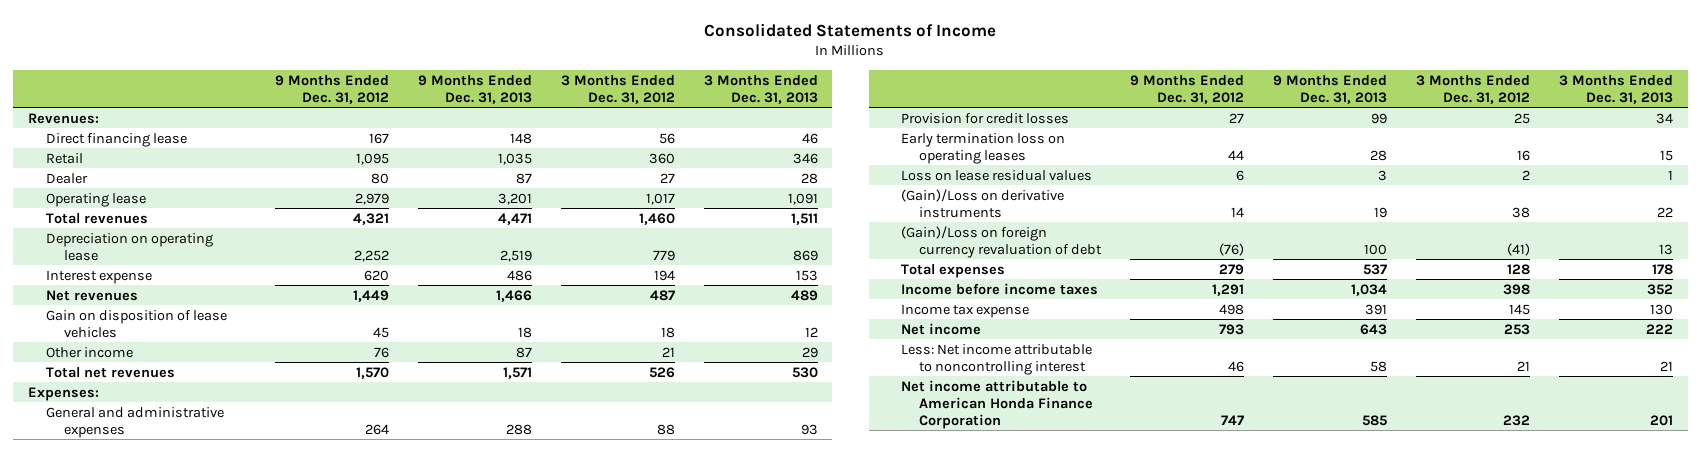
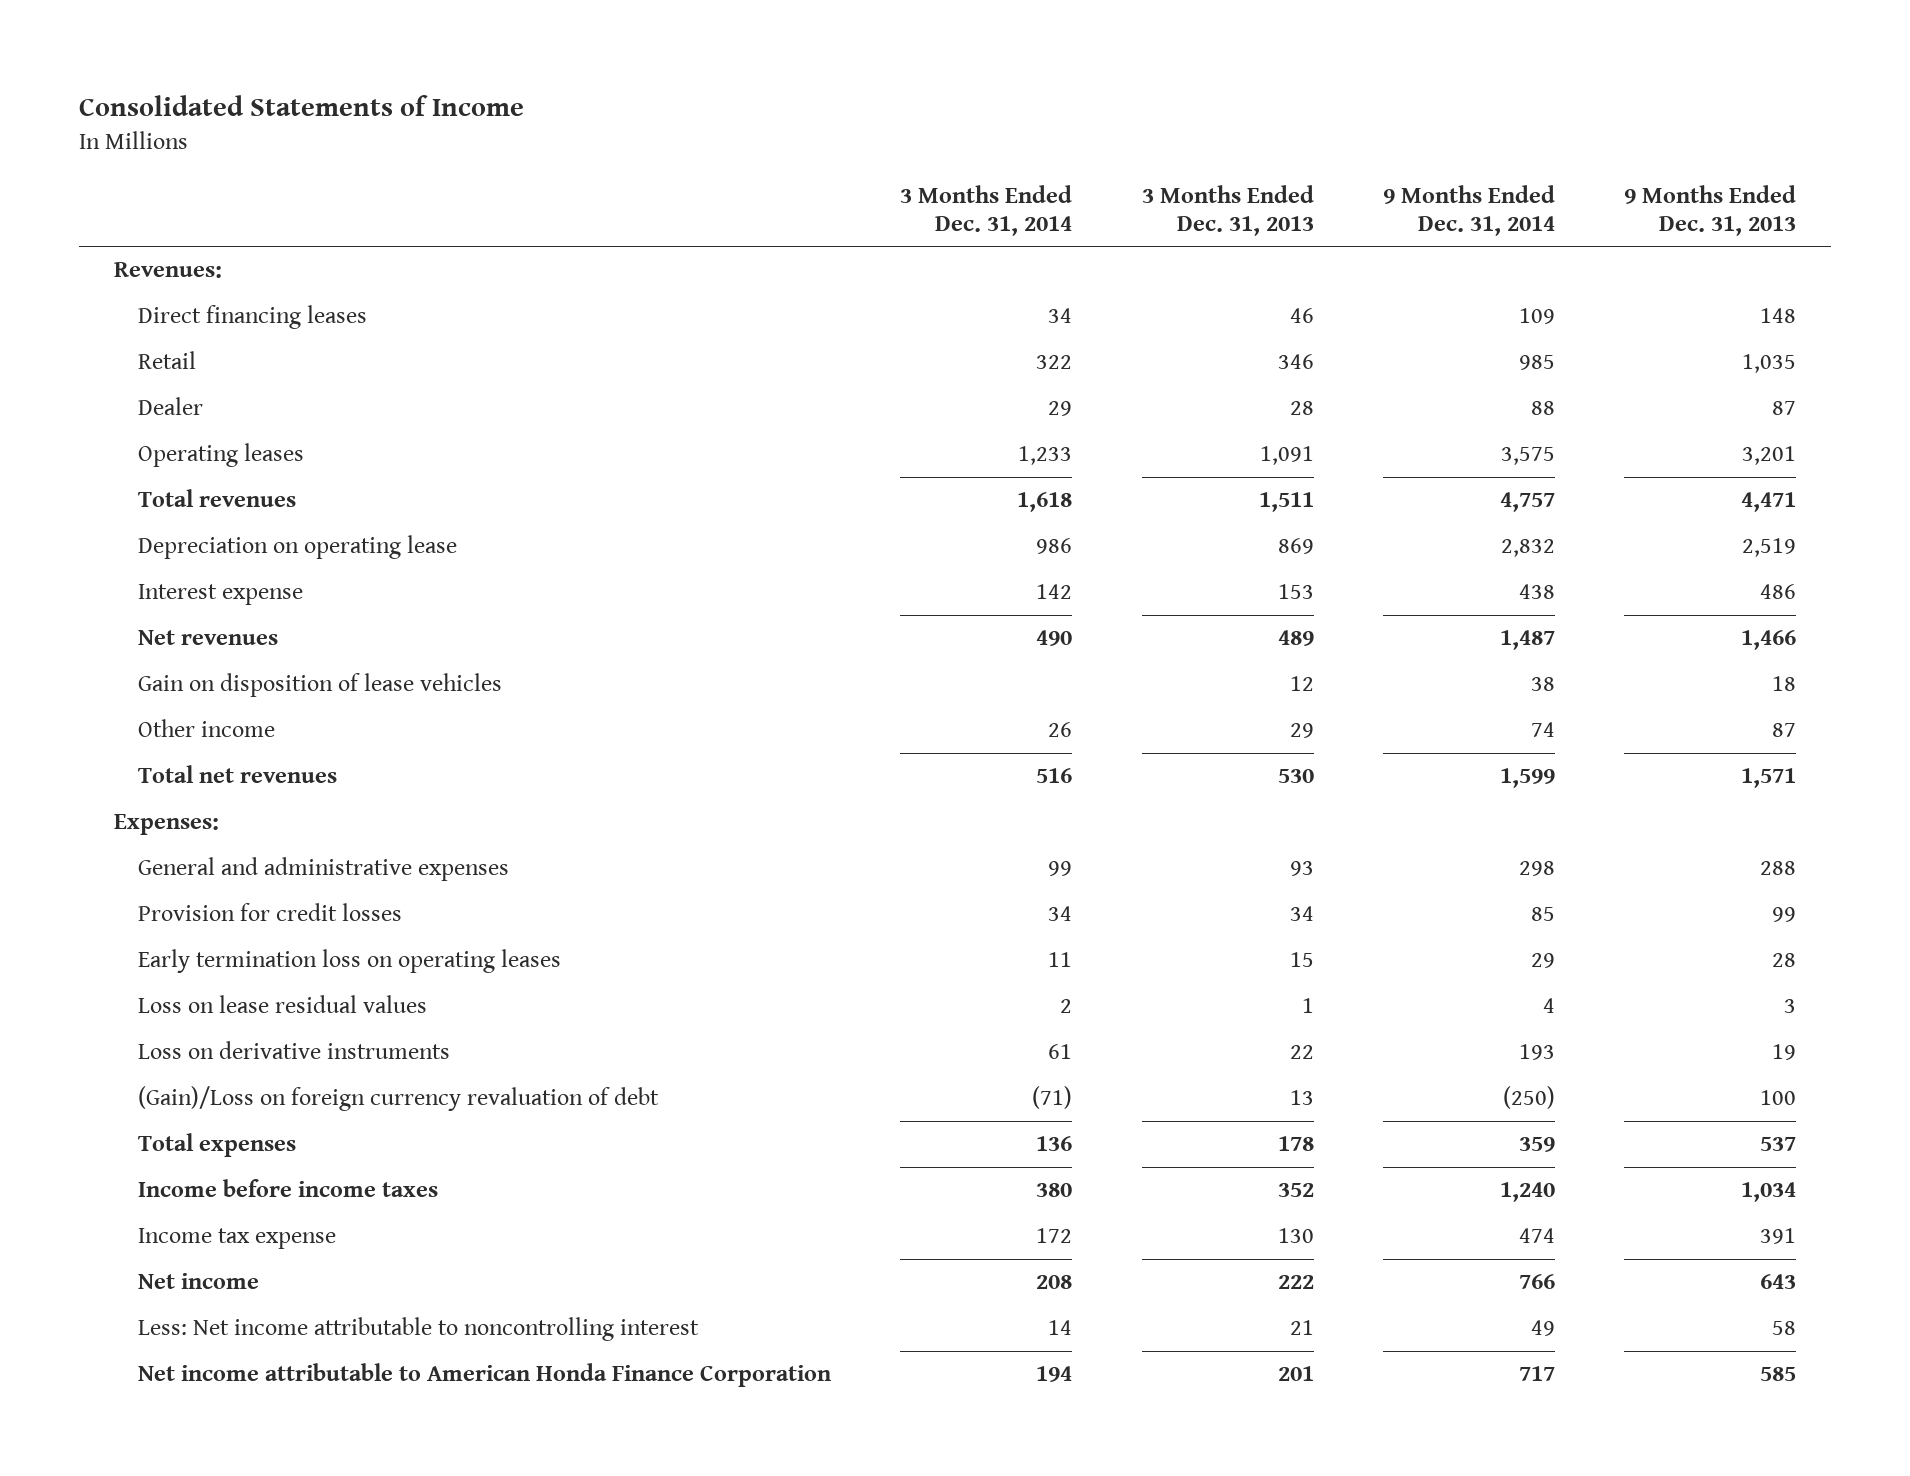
- | 9 Months Ended Dec. 31, 2012 | 9 Months Ended Dec. 31, 2013 | 3 Months Ended Dec. 31, 2012 | 3 Months Ended Dec. 31, 2013
+ | 3 Months Ended Dec. 31, 2014 | 3 Months Ended Dec. 31, 2013 | 9 Months Ended Dec. 31, 2014 | 9 Months Ended Dec. 31, 2013
- Direct financing lease | 167 | 148 | 56 | 46
+ Direct financing leases | 34 | 46 | 109 | 148
- Operating lease | 2,979 | 3,201 | 1,017 | 1,091
+ Operating leases | 1,233 | 1,091 | 3,575 | 3,201
- (Gain)/Loss on derivative instruments | 14 | 19 | 38 | 22
+ Loss on derivative instruments | 61 | 22 | 193 | 19

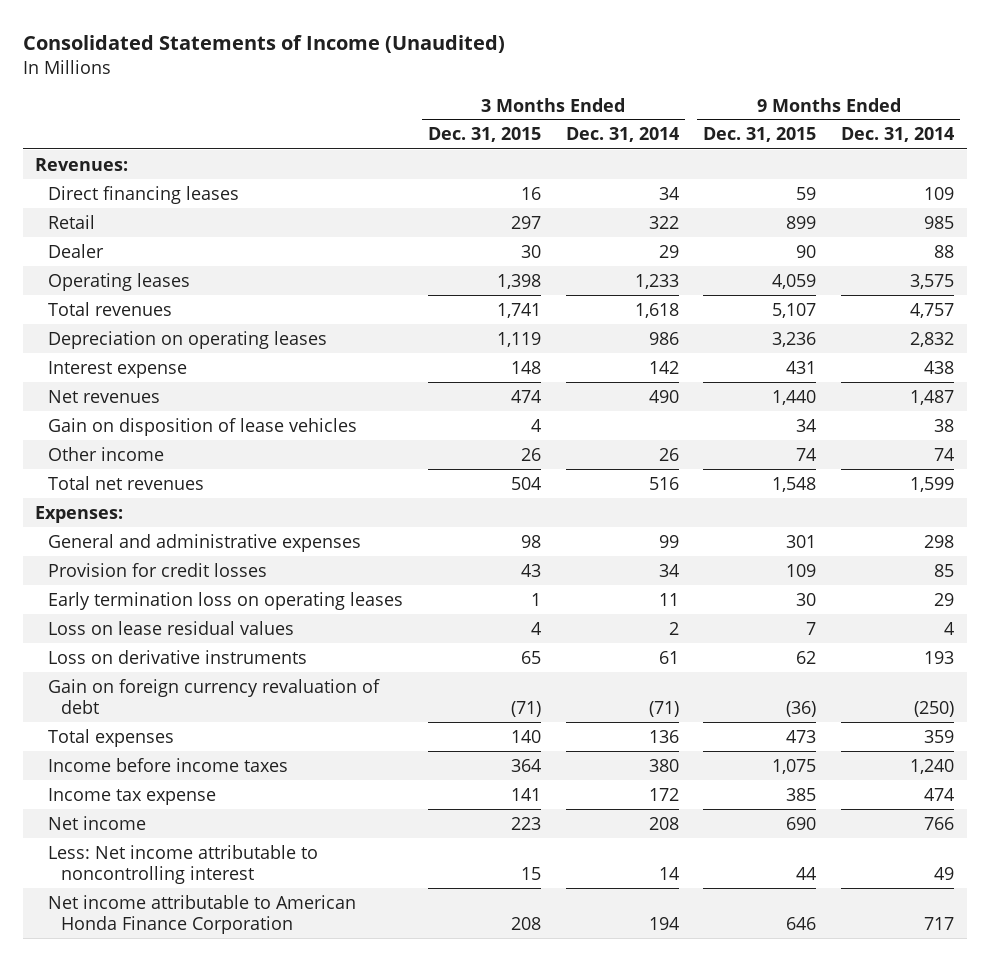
- Consolidated Statements of Income
+ Consolidated Statements of Income (Unaudited)
- | 3 Months Ended Dec. 31, 2014 | 3 Months Ended Dec. 31, 2013 | 9 Months Ended Dec. 31, 2014 | 9 Months Ended Dec. 31, 2013
+ | 3 Months Ended Dec. 31, 2015 | 3 Months Ended Dec. 31, 2014 | 9 Months Ended Dec. 31, 2015 | 9 Months Ended Dec. 31, 2014
- Depreciation on operating lease | 986 | 869 | 2,832 | 2,519
+ Depreciation on operating leases | 1,119 | 986 | 3,236 | 2,832
- (Gain)/Loss on foreign currency revaluation of debt | (71) | 13 | (250) | 100
+ Gain on foreign currency revaluation of debt | (71) | (71) | (36) | (250)

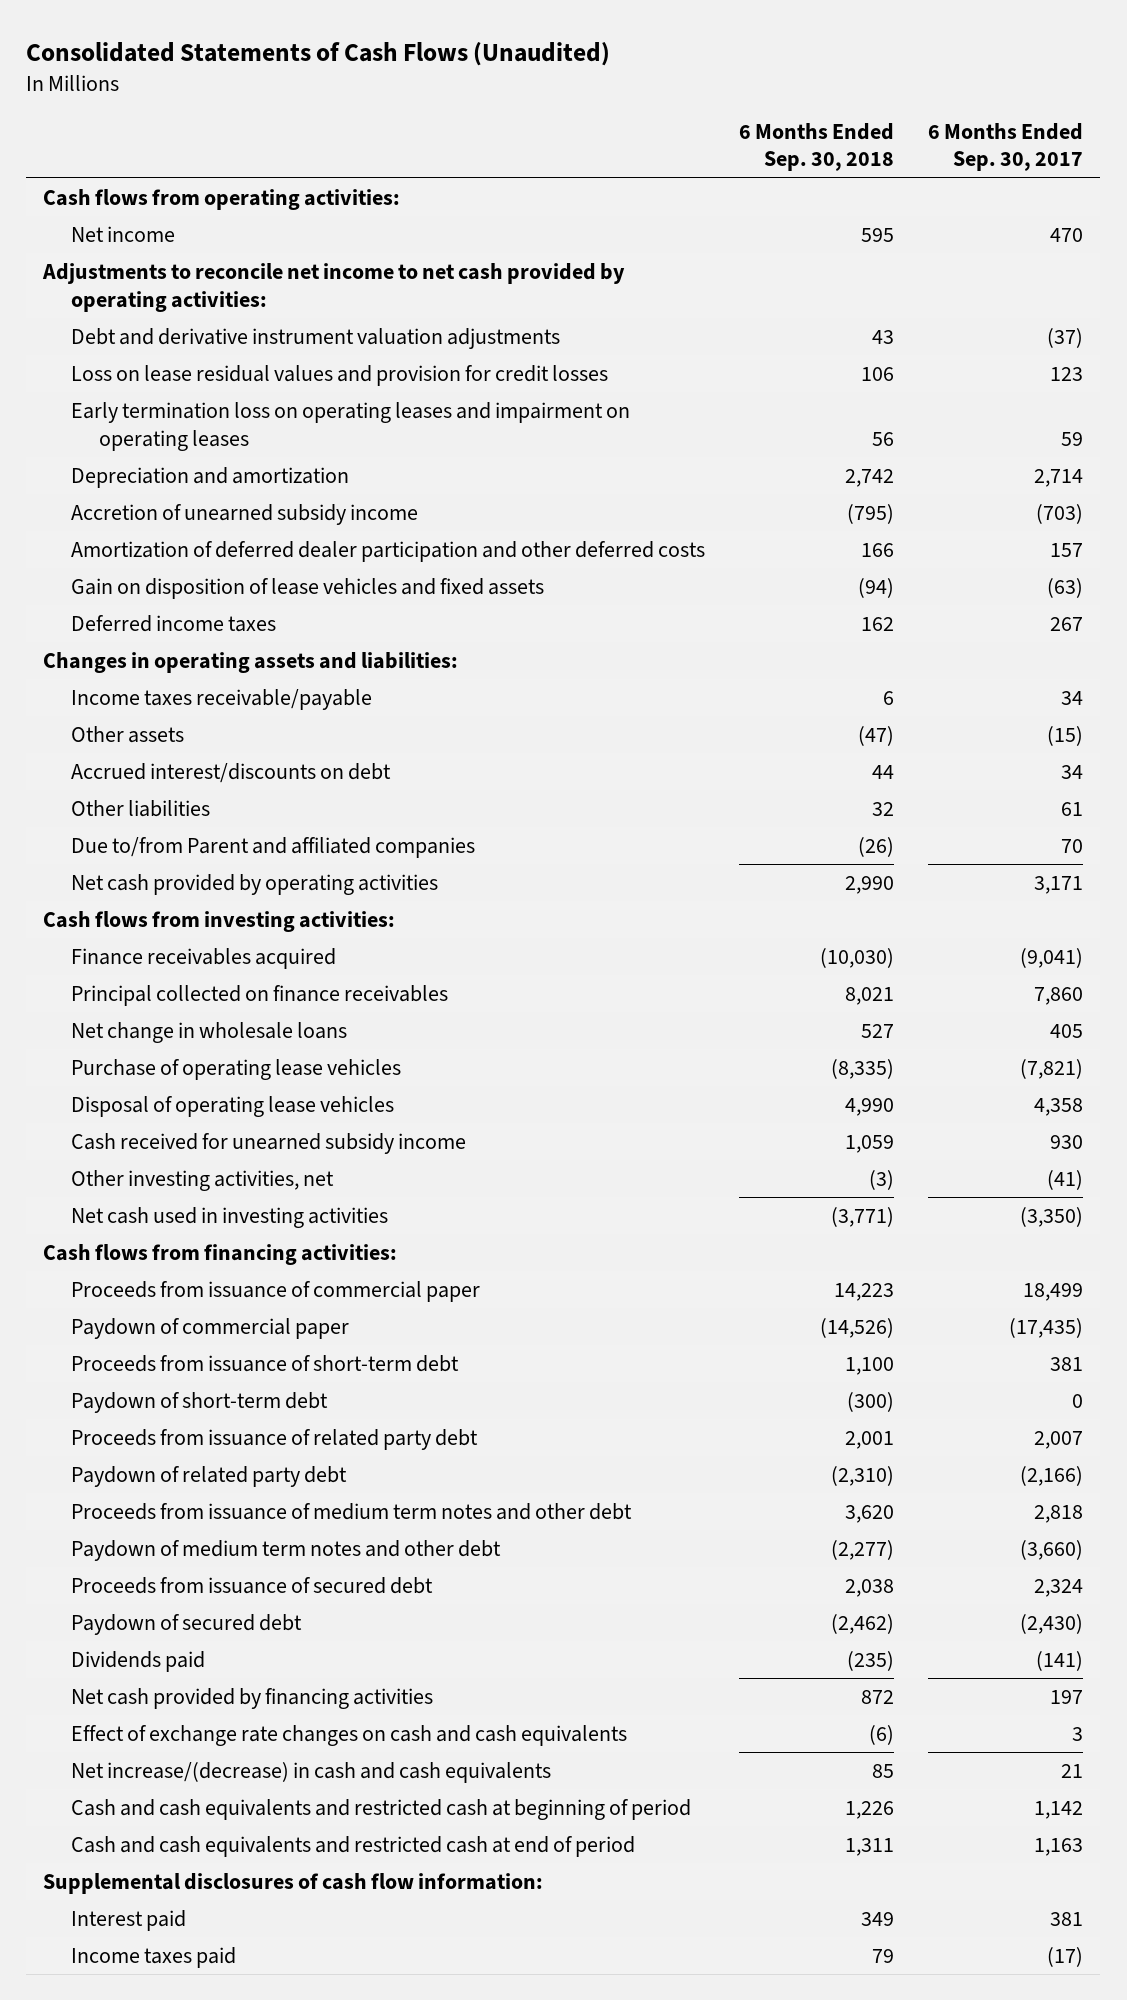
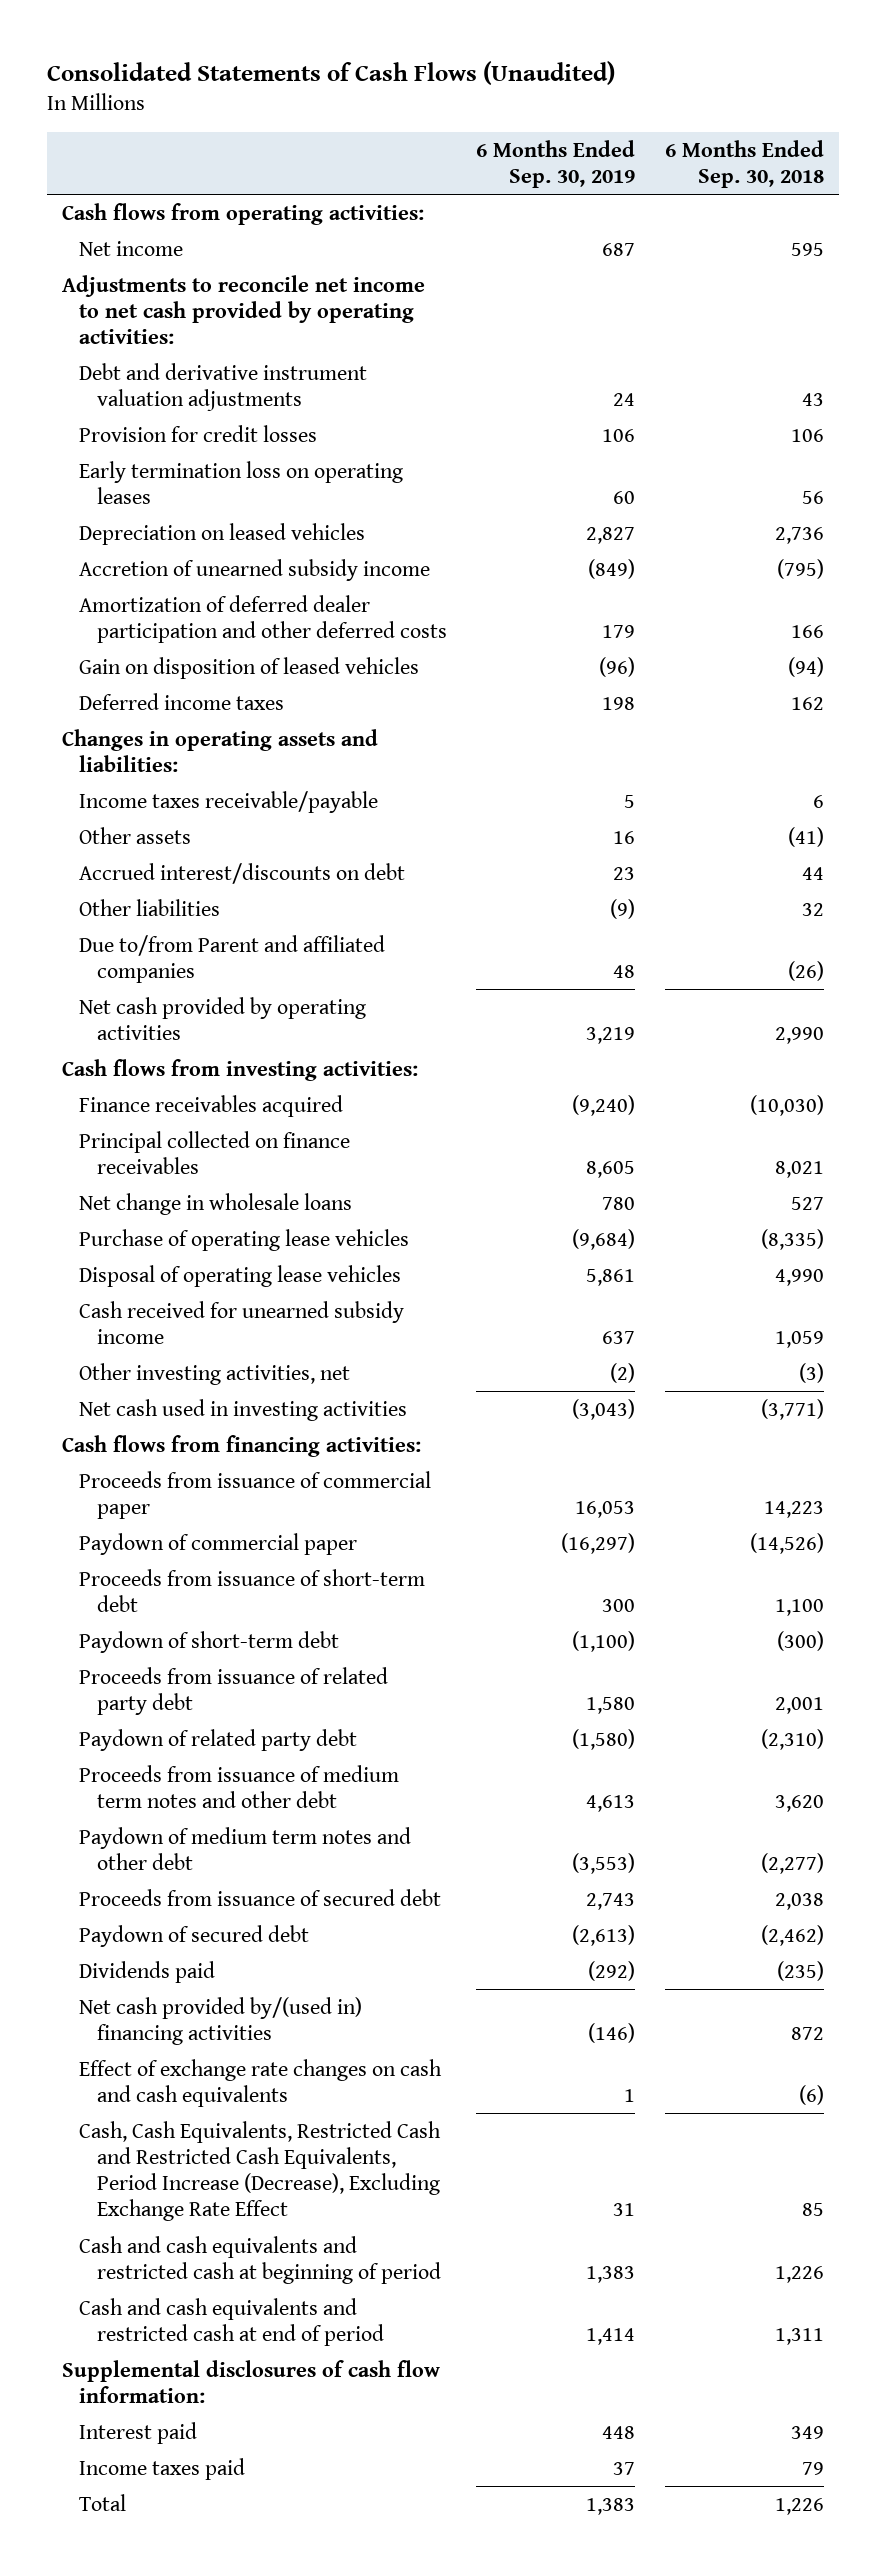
- | 6 Months Ended Sep. 30, 2018 | 6 Months Ended Sep. 30, 2017
+ | 6 Months Ended Sep. 30, 2019 | 6 Months Ended Sep. 30, 2018
- Loss on lease residual values and provision for credit losses | 106 | 123
- Early termination loss on operating leases and impairment on operating leases | 56 | 59
- Depreciation and amortization | 2,742 | 2,714
+ Provision for credit losses | 106 | 106
+ Early termination loss on operating leases | 60 | 56
+ Depreciation on leased vehicles | 2,827 | 2,736
- Gain on disposition of lease vehicles and fixed assets | (94) | (63)
+ Gain on disposition of leased vehicles | (96) | (94)
- Other assets | (47) | (15)
+ Other assets | 16 | (41)
- Net cash provided by financing activities | 872 | 197
+ Net cash provided by/(used in) financing activities | (146) | 872
- Net increase/(decrease) in cash and cash equivalents | 85 | 21
+ Cash, Cash Equivalents, Restricted Cash and Restricted Cash Equivalents, Period Increase (Decrease), Excluding Exchange Rate Effect | 31 | 85
+ Total | 1,383 | 1,226

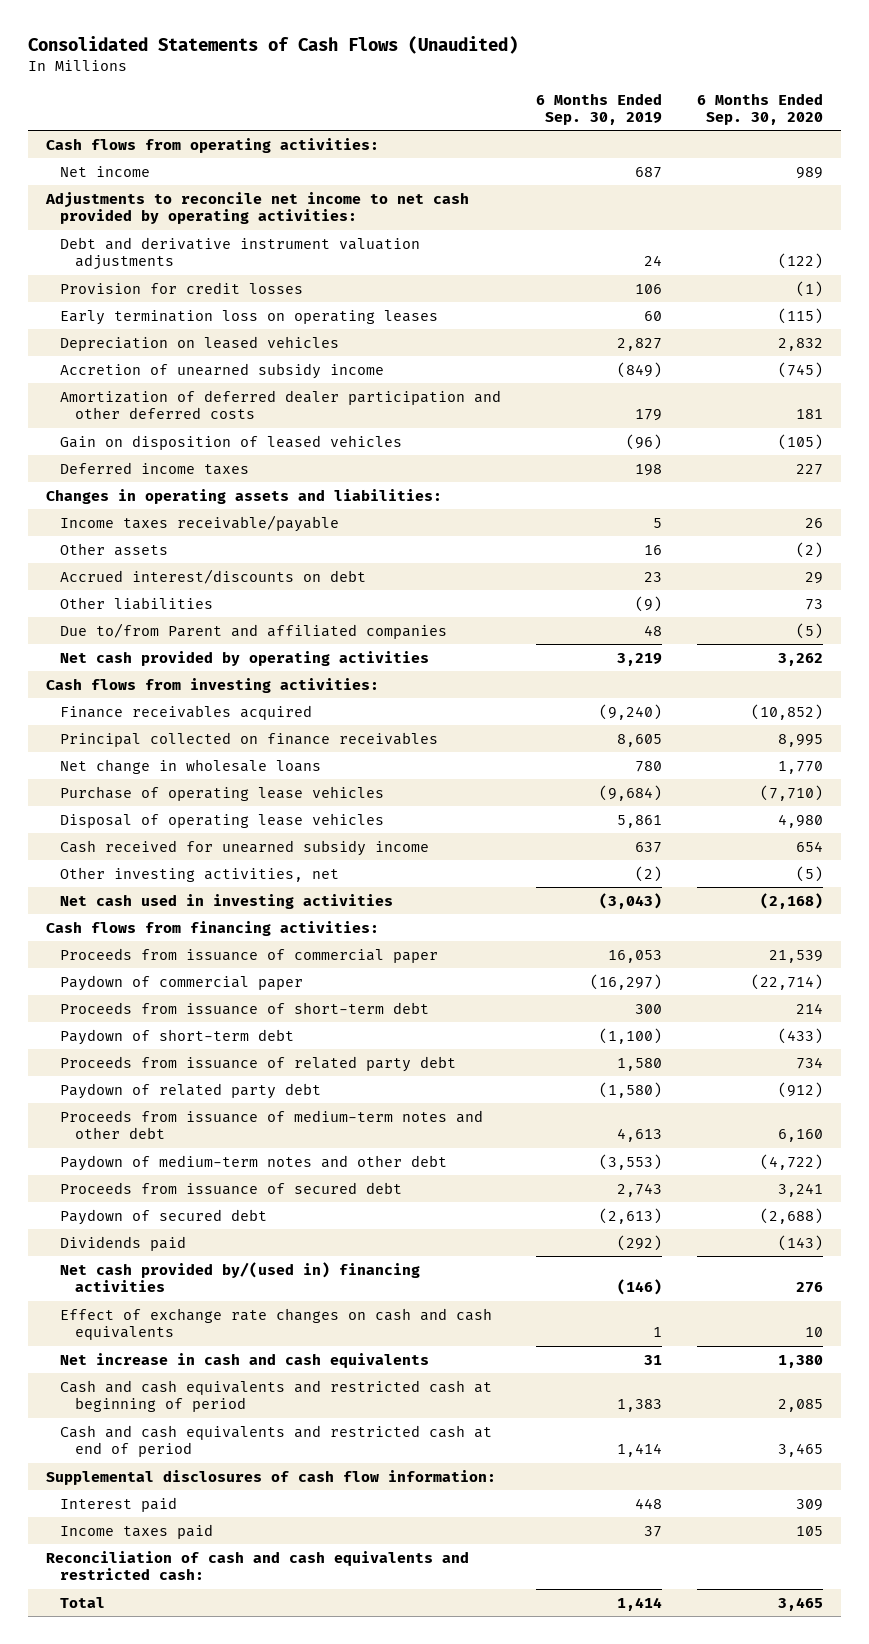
- | 6 Months Ended Sep. 30, 2019 | 6 Months Ended Sep. 30, 2018
+ | 6 Months Ended Sep. 30, 2019 | 6 Months Ended Sep. 30, 2020
- Proceeds from issuance of medium term notes and other debt | 4,613 | 3,620
- Paydown of medium term notes and other debt | (3,553) | (2,277)
+ Proceeds from issuance of medium-term notes and other debt | 4,613 | 6,160
+ Paydown of medium-term notes and other debt | (3,553) | (4,722)
- Cash, Cash Equivalents, Restricted Cash and Restricted Cash Equivalents, Period Increase (Decrease), Excluding Exchange Rate Effect | 31 | 85
+ Net increase in cash and cash equivalents | 31 | 1,380
- Total | 1,383 | 1,226
+ Reconciliation of cash and cash equivalents and restricted cash:
+ Total | 1,414 | 3,465

